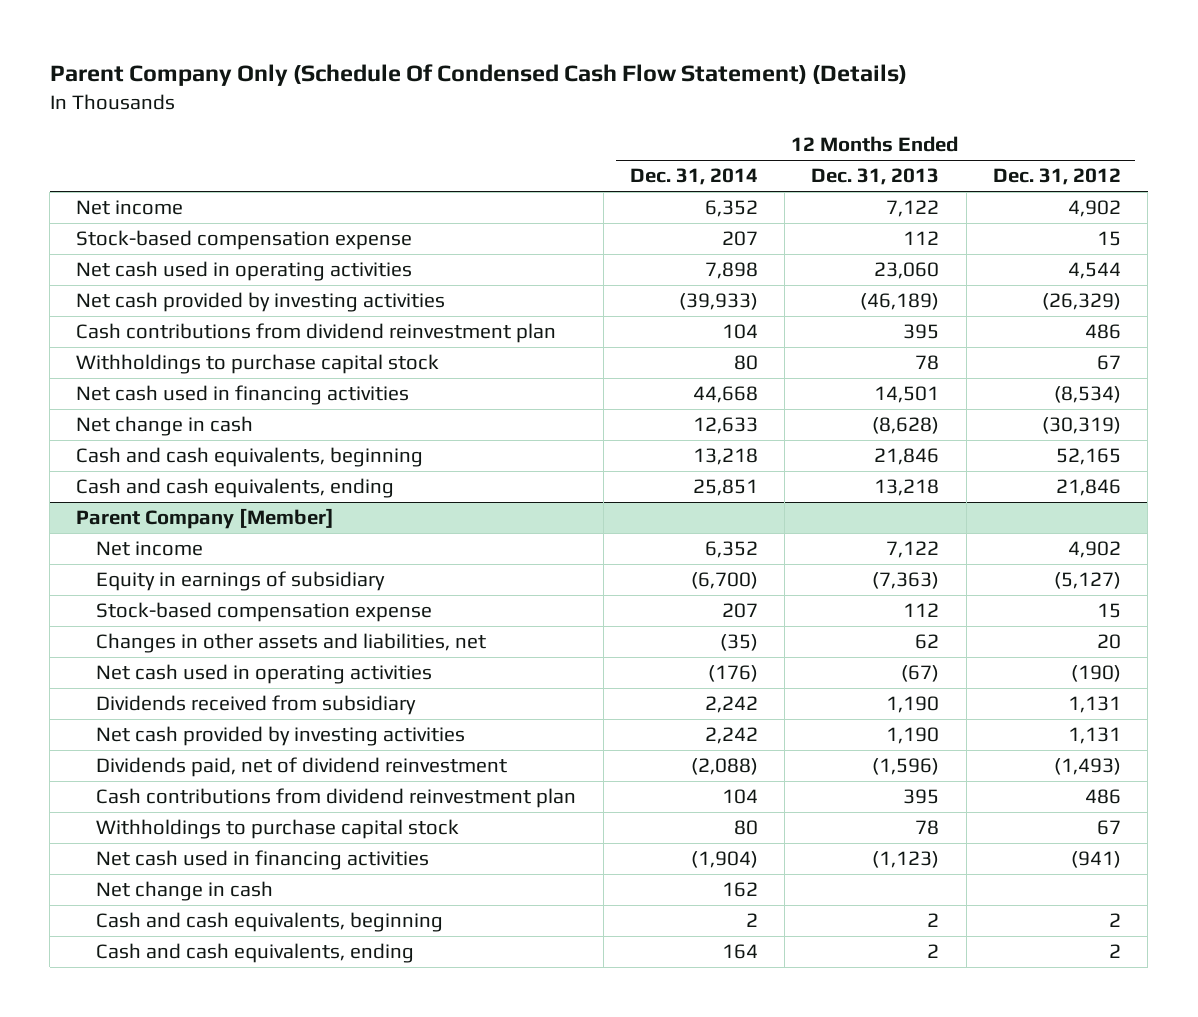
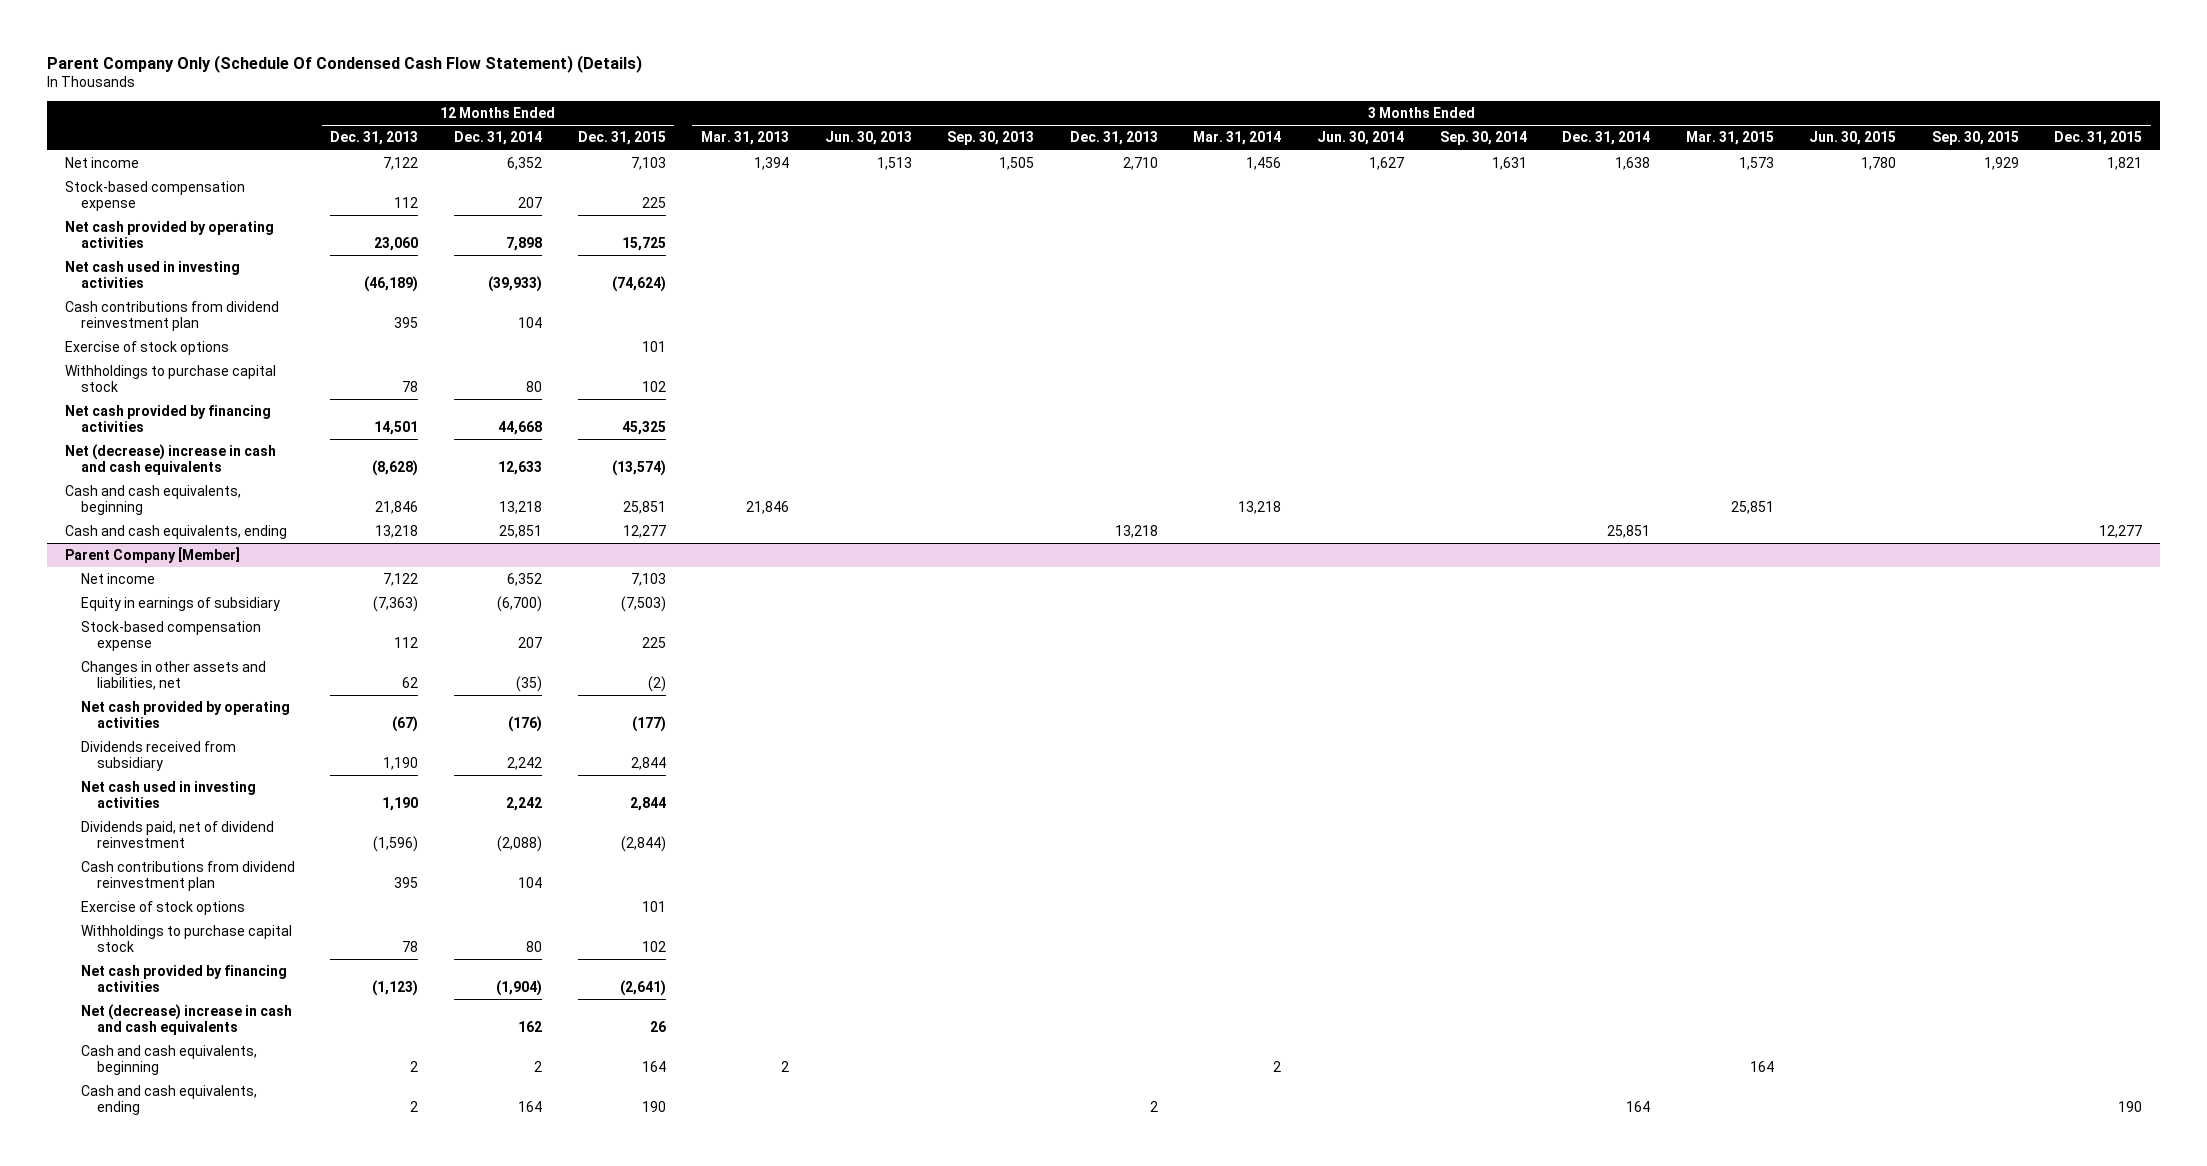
- | 12 Months Ended Dec. 31, 2014 | 12 Months Ended Dec. 31, 2013 | 12 Months Ended Dec. 31, 2012
+ | 12 Months Ended Dec. 31, 2013 | 12 Months Ended Dec. 31, 2014 | 12 Months Ended Dec. 31, 2015 | 3 Months Ended Mar. 31, 2013 | 3 Months Ended Jun. 30, 2013 | 3 Months Ended Sep. 30, 2013 | 3 Months Ended Dec. 31, 2013 | 3 Months Ended Mar. 31, 2014 | 3 Months Ended Jun. 30, 2014 | 3 Months Ended Sep. 30, 2014 | 3 Months Ended Dec. 31, 2014 | 3 Months Ended Mar. 31, 2015 | 3 Months Ended Jun. 30, 2015 | 3 Months Ended Sep. 30, 2015 | 3 Months Ended Dec. 31, 2015
- Net cash used in operating activities | 7,898 | 23,060 | 4,544
- Net cash provided by investing activities | (39,933) | (46,189) | (26,329)
+ Net cash provided by operating activities | 23,060 | 7,898 | 15,725 | | | | | | | | | | | |
+ Net cash used in investing activities | (46,189) | (39,933) | (74,624) | | | | | | | | | | | |
+ Exercise of stock options | | | 101 | | | | | | | | | | | |
- Net cash used in financing activities | 44,668 | 14,501 | (8,534)
- Net change in cash | 12,633 | (8,628) | (30,319)
+ Net cash provided by financing activities | 14,501 | 44,668 | 45,325 | | | | | | | | | | | |
+ Net (decrease) increase in cash and cash equivalents | (8,628) | 12,633 | (13,574) | | | | | | | | | | | |
@ Parent Company [Member]
- Net cash used in operating activities | (176) | (67) | (190)
+ Net cash provided by operating activities | (67) | (176) | (177) | | | | | | | | | | | |
- Net cash provided by investing activities | 2,242 | 1,190 | 1,131
+ Net cash used in investing activities | 1,190 | 2,242 | 2,844 | | | | | | | | | | | |
+ Exercise of stock options | | | 101 | | | | | | | | | | | |
- Net cash used in financing activities | (1,904) | (1,123) | (941)
- Net change in cash | 162 | |
+ Net cash provided by financing activities | (1,123) | (1,904) | (2,641) | | | | | | | | | | | |
+ Net (decrease) increase in cash and cash equivalents | | 162 | 26 | | | | | | | | | | | |

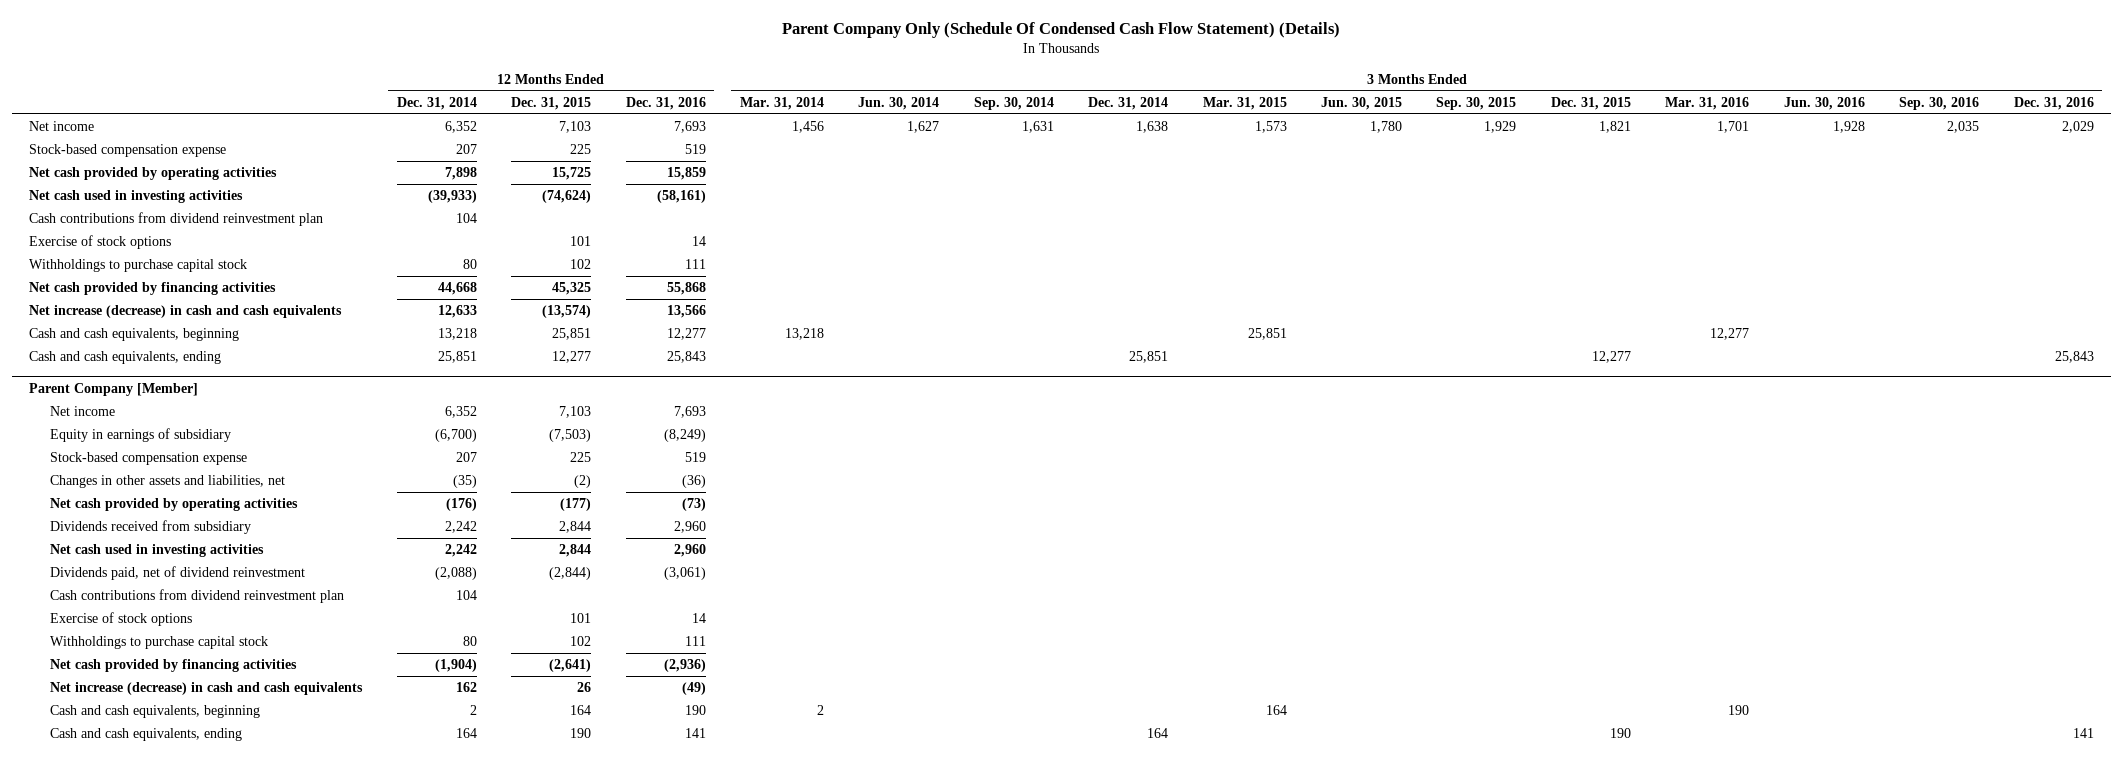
- | 12 Months Ended Dec. 31, 2013 | 12 Months Ended Dec. 31, 2014 | 12 Months Ended Dec. 31, 2015 | 3 Months Ended Mar. 31, 2013 | 3 Months Ended Jun. 30, 2013 | 3 Months Ended Sep. 30, 2013 | 3 Months Ended Dec. 31, 2013 | 3 Months Ended Mar. 31, 2014 | 3 Months Ended Jun. 30, 2014 | 3 Months Ended Sep. 30, 2014 | 3 Months Ended Dec. 31, 2014 | 3 Months Ended Mar. 31, 2015 | 3 Months Ended Jun. 30, 2015 | 3 Months Ended Sep. 30, 2015 | 3 Months Ended Dec. 31, 2015
+ | 12 Months Ended Dec. 31, 2014 | 12 Months Ended Dec. 31, 2015 | 12 Months Ended Dec. 31, 2016 | 3 Months Ended Mar. 31, 2014 | 3 Months Ended Jun. 30, 2014 | 3 Months Ended Sep. 30, 2014 | 3 Months Ended Dec. 31, 2014 | 3 Months Ended Mar. 31, 2015 | 3 Months Ended Jun. 30, 2015 | 3 Months Ended Sep. 30, 2015 | 3 Months Ended Dec. 31, 2015 | 3 Months Ended Mar. 31, 2016 | 3 Months Ended Jun. 30, 2016 | 3 Months Ended Sep. 30, 2016 | 3 Months Ended Dec. 31, 2016
- Net (decrease) increase in cash and cash equivalents | (8,628) | 12,633 | (13,574) | | | | | | | | | | | |
+ Net increase (decrease) in cash and cash equivalents | 12,633 | (13,574) | 13,566 | | | | | | | | | | | |
@ Parent Company [Member]
- Net (decrease) increase in cash and cash equivalents | | 162 | 26 | | | | | | | | | | | |
+ Net increase (decrease) in cash and cash equivalents | 162 | 26 | (49) | | | | | | | | | | | |

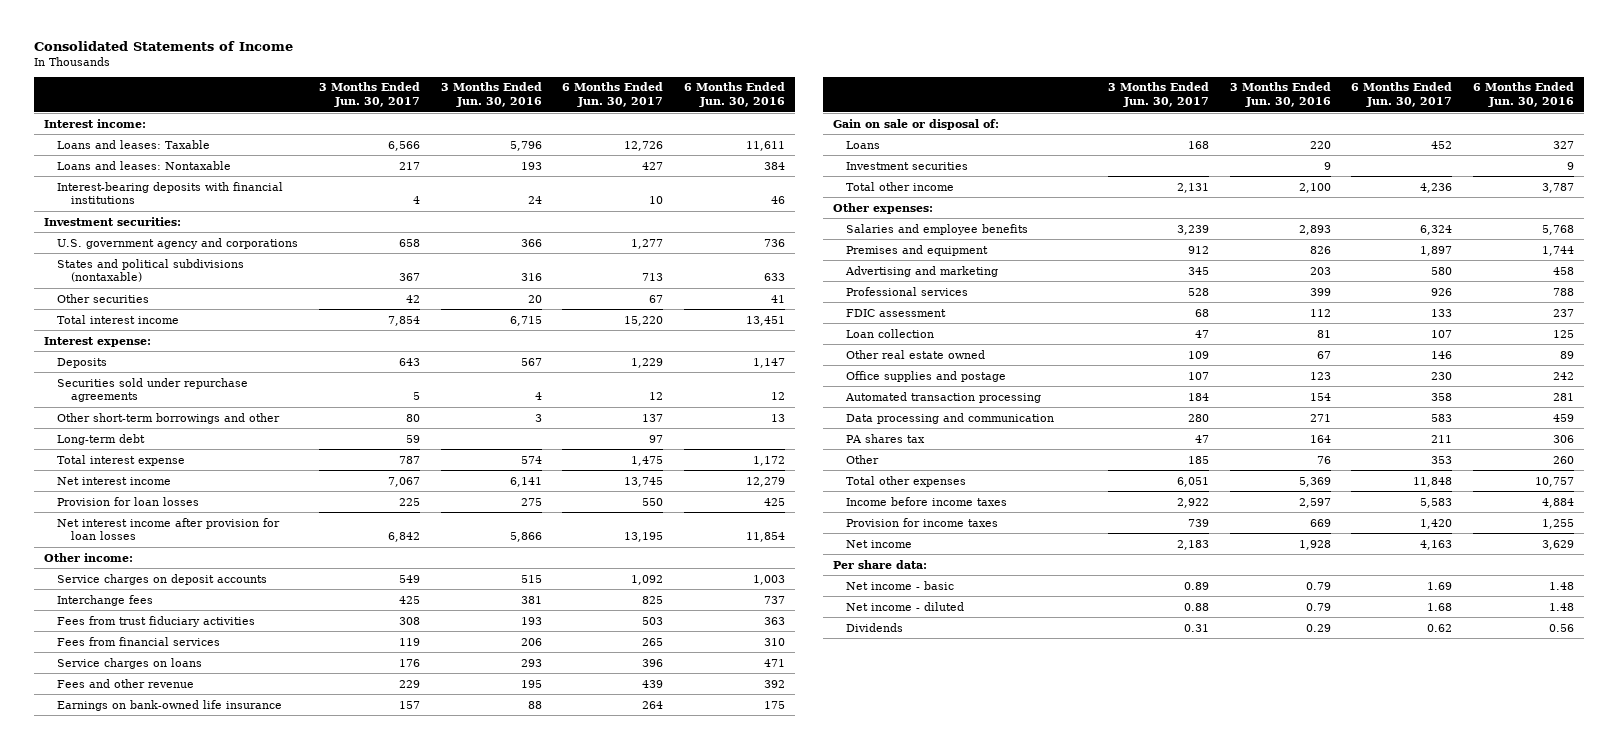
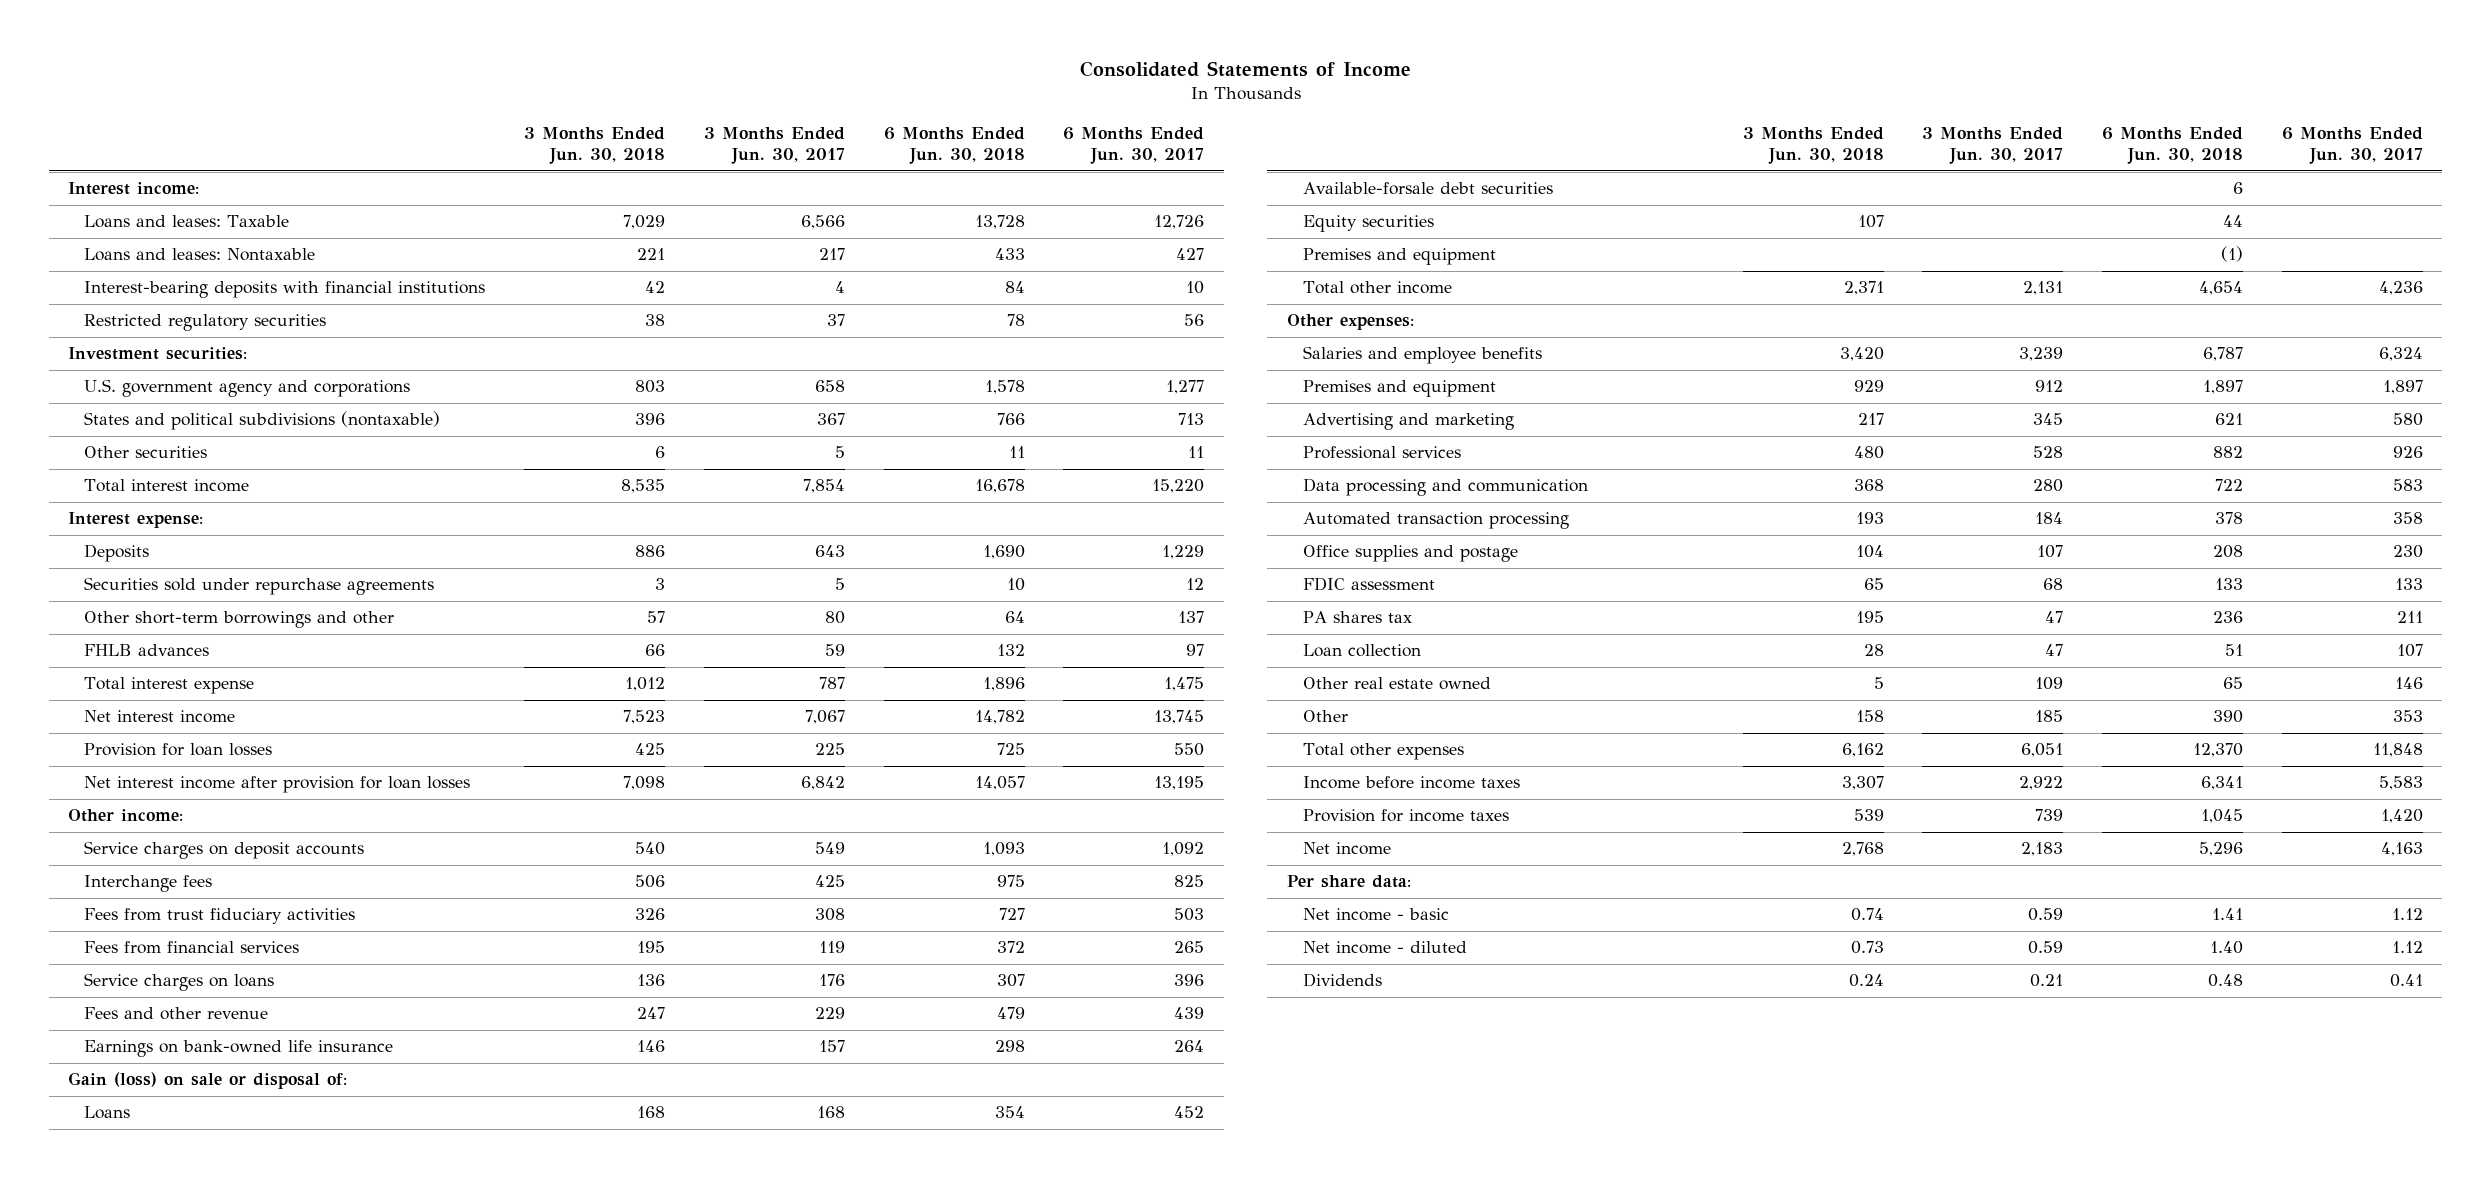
- | 3 Months Ended Jun. 30, 2017 | 3 Months Ended Jun. 30, 2016 | 6 Months Ended Jun. 30, 2017 | 6 Months Ended Jun. 30, 2016
+ | 3 Months Ended Jun. 30, 2018 | 3 Months Ended Jun. 30, 2017 | 6 Months Ended Jun. 30, 2018 | 6 Months Ended Jun. 30, 2017
+ Restricted regulatory securities | 38 | 37 | 78 | 56
- Other securities | 42 | 20 | 67 | 41
+ Other securities | 6 | 5 | 11 | 11
- Long-term debt | 59 | | 97 |
+ FHLB advances | 66 | 59 | 132 | 97
- Gain on sale or disposal of:
+ Gain (loss) on sale or disposal of:
- Investment securities | | 9 | | 9
+ Available-forsale debt securities | | | 6 |
+ Equity securities | 107 | | 44 |
+ Premises and equipment | | | (1) |
moved up: Data processing and communication | 368 | 280 | 722 | 583
moved up: Automated transaction processing | 193 | 184 | 378 | 358
moved up: Office supplies and postage | 104 | 107 | 208 | 230
moved up: PA shares tax | 195 | 47 | 236 | 211
- Net income - basic | 0.89 | 0.79 | 1.69 | 1.48
- Net income - diluted | 0.88 | 0.79 | 1.68 | 1.48
- Dividends | 0.31 | 0.29 | 0.62 | 0.56
+ Net income - basic | 0.74 | 0.59 | 1.41 | 1.12
+ Net income - diluted | 0.73 | 0.59 | 1.40 | 1.12
+ Dividends | 0.24 | 0.21 | 0.48 | 0.41

